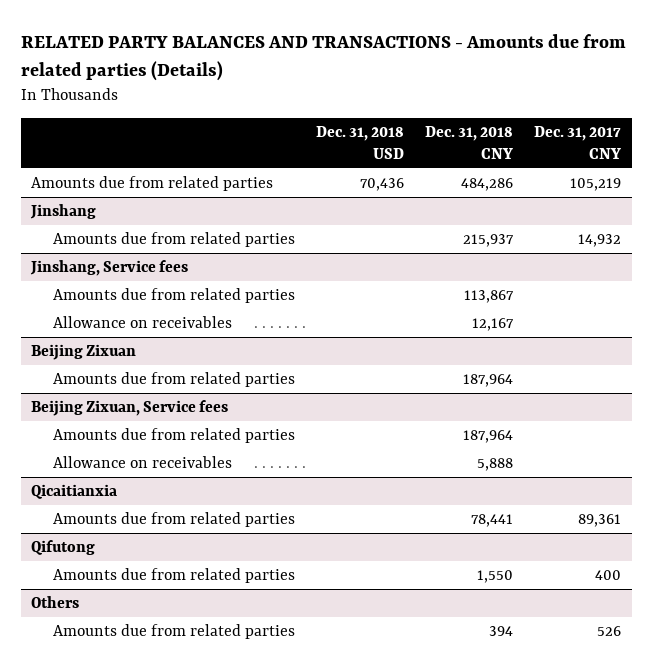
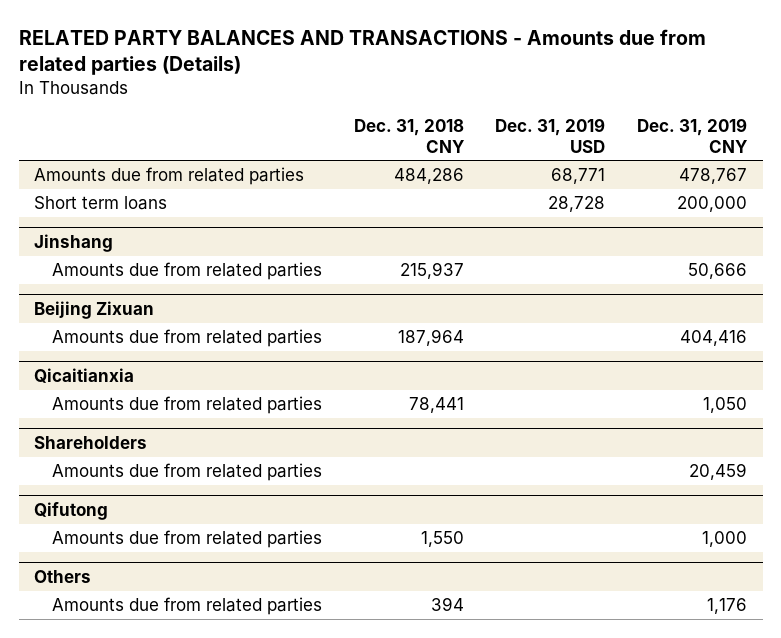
- | Dec. 31, 2018 USD | Dec. 31, 2018 CNY | Dec. 31, 2017 CNY
+ | Dec. 31, 2018 CNY | Dec. 31, 2019 USD | Dec. 31, 2019 CNY
+ Short term loans | | 28,728 | 200,000
- Jinshang, Service fees
- Amounts due from related parties | | 113,867 |
- Allowance on receivables | | 12,167 |
- Beijing Zixuan, Service fees
- Amounts due from related parties | | 187,964 |
- Allowance on receivables | | 5,888 |
+ Shareholders
+ Amounts due from related parties | | | 20,459

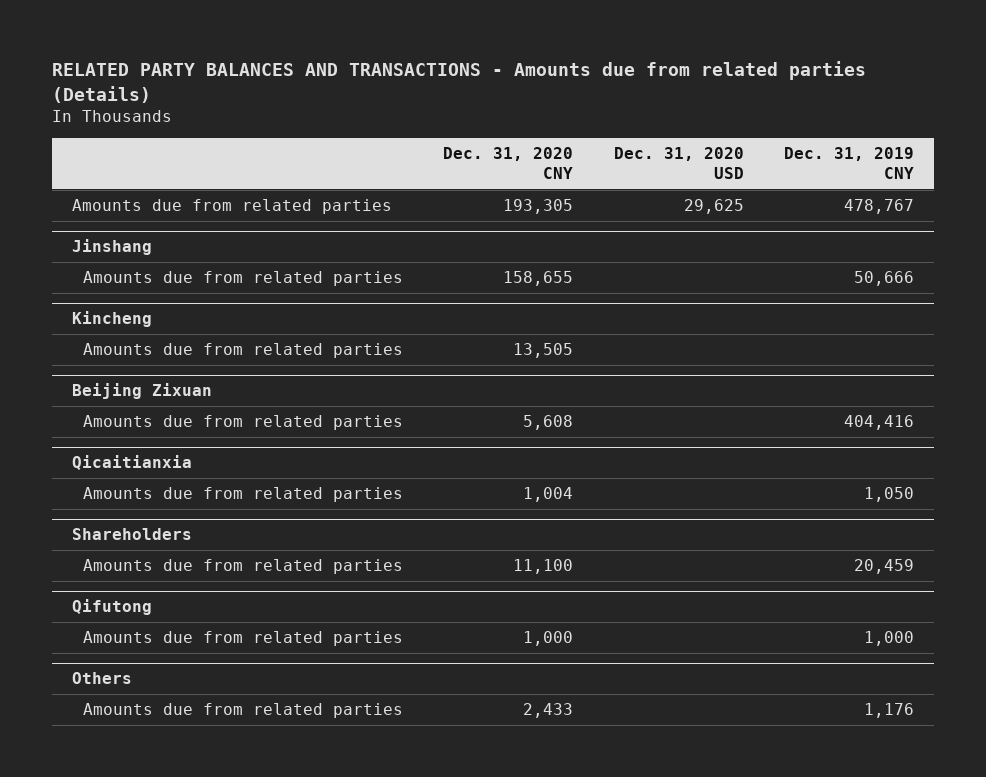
- | Dec. 31, 2018 CNY | Dec. 31, 2019 USD | Dec. 31, 2019 CNY
+ | Dec. 31, 2020 CNY | Dec. 31, 2020 USD | Dec. 31, 2019 CNY
- Short term loans | | 28,728 | 200,000
+ Kincheng
+ Amounts due from related parties | 13,505 | |

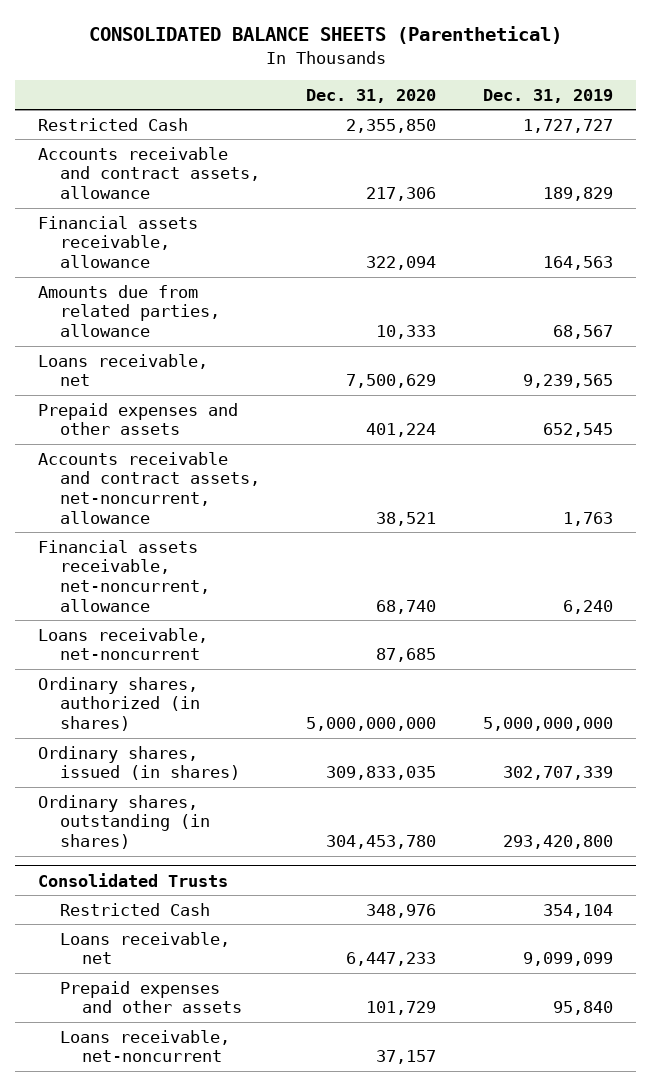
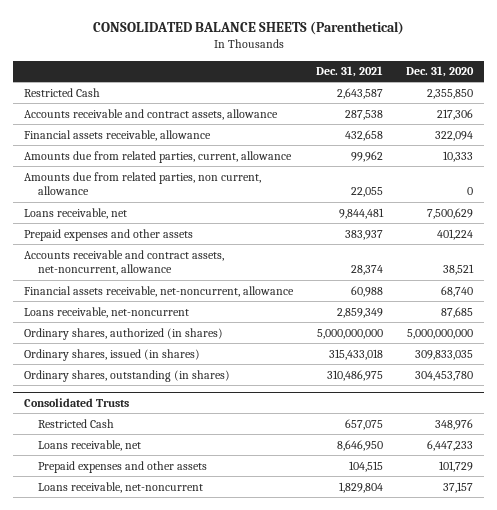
- | Dec. 31, 2020 | Dec. 31, 2019
+ | Dec. 31, 2021 | Dec. 31, 2020
- Amounts due from related parties, allowance | 10,333 | 68,567
+ Amounts due from related parties, current, allowance | 99,962 | 10,333
+ Amounts due from related parties, non current, allowance | 22,055 | 0

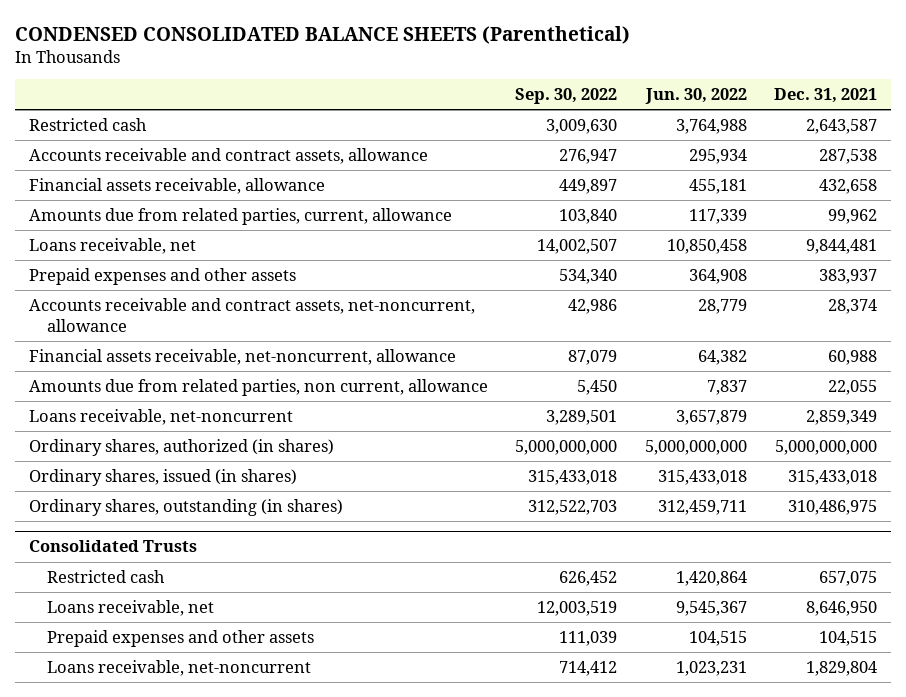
- CONSOLIDATED BALANCE SHEETS (Parenthetical)
+ CONDENSED CONSOLIDATED BALANCE SHEETS (Parenthetical)
- | Dec. 31, 2021 | Dec. 31, 2020
+ | Sep. 30, 2022 | Jun. 30, 2022 | Dec. 31, 2021
- Restricted Cash | 2,643,587 | 2,355,850
+ Restricted cash | 3,009,630 | 3,764,988 | 2,643,587
moved down: Amounts due from related parties, non current, allowance | 5,450 | 7,837 | 22,055
@ Consolidated Trusts
- Restricted Cash | 657,075 | 348,976
+ Restricted cash | 626,452 | 1,420,864 | 657,075

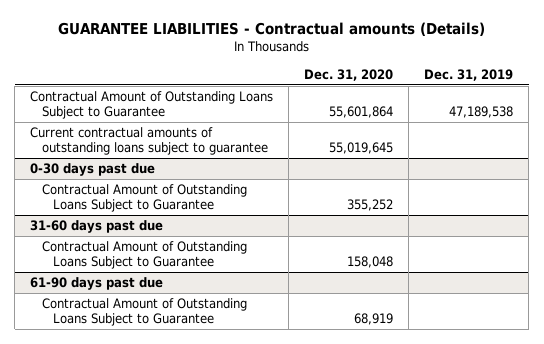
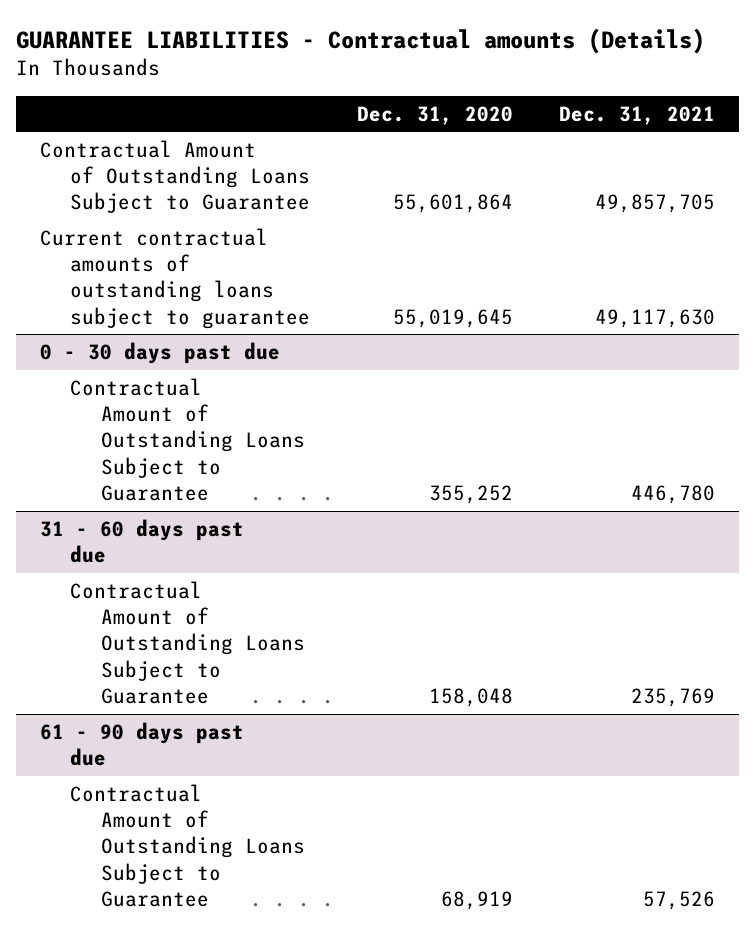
- | Dec. 31, 2020 | Dec. 31, 2019
+ | Dec. 31, 2020 | Dec. 31, 2021
- 0-30 days past due
+ 0 - 30 days past due
- 31-60 days past due
+ 31 - 60 days past due
- 61-90 days past due
+ 61 - 90 days past due

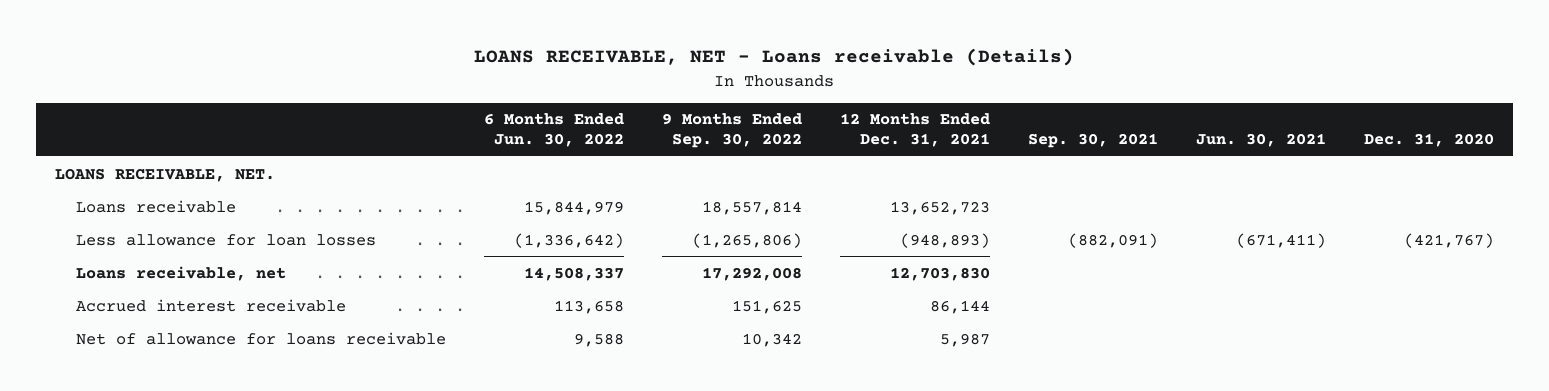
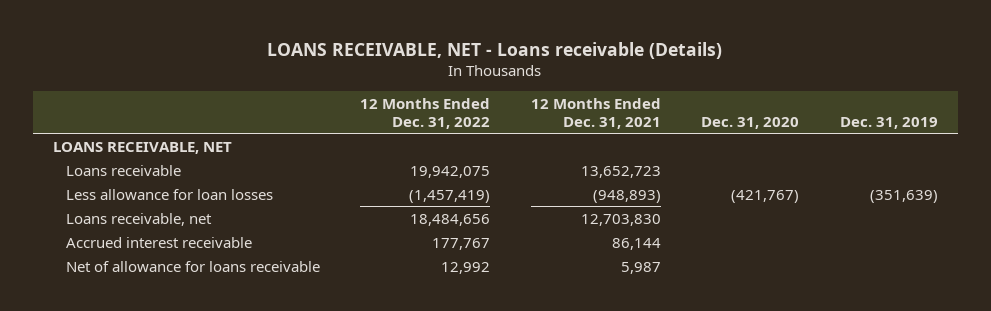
- | 6 Months Ended Jun. 30, 2022 | 9 Months Ended Sep. 30, 2022 | 12 Months Ended Dec. 31, 2021 | Sep. 30, 2021 | Jun. 30, 2021 | Dec. 31, 2020
+ | 12 Months Ended Dec. 31, 2022 | 12 Months Ended Dec. 31, 2021 | Dec. 31, 2020 | Dec. 31, 2019
- LOANS RECEIVABLE, NET.
+ LOANS RECEIVABLE, NET

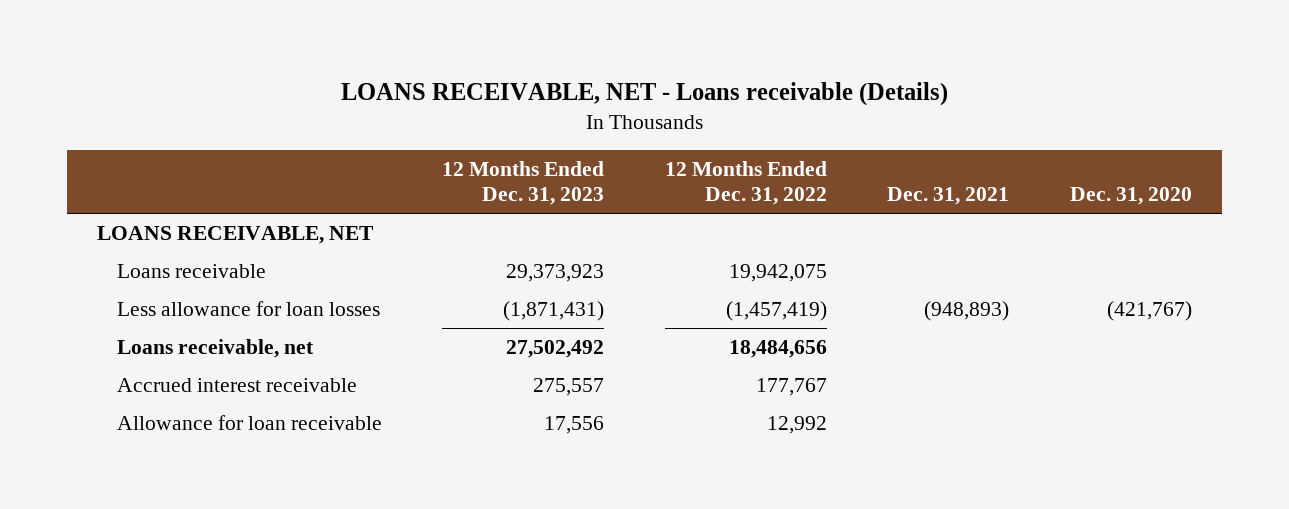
- | 12 Months Ended Dec. 31, 2022 | 12 Months Ended Dec. 31, 2021 | Dec. 31, 2020 | Dec. 31, 2019
+ | 12 Months Ended Dec. 31, 2023 | 12 Months Ended Dec. 31, 2022 | Dec. 31, 2021 | Dec. 31, 2020
- Net of allowance for loans receivable | 12,992 | 5,987 | |
+ Allowance for loan receivable | 17,556 | 12,992 | |

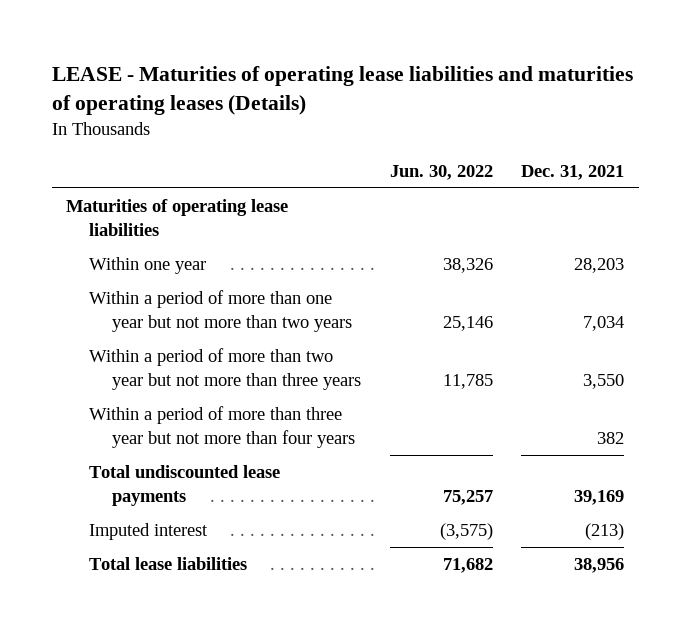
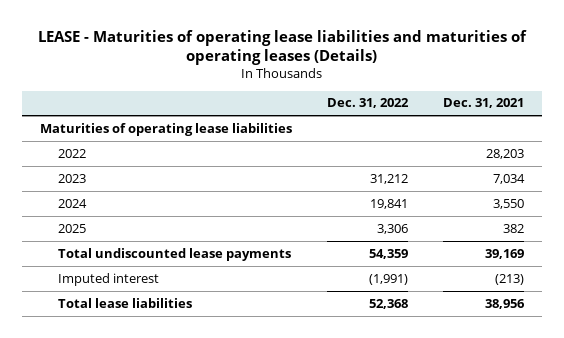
- | Jun. 30, 2022 | Dec. 31, 2021
+ | Dec. 31, 2022 | Dec. 31, 2021
- Within one year | 38,326 | 28,203
- Within a period of more than one year but not more than two years | 25,146 | 7,034
- Within a period of more than two year but not more than three years | 11,785 | 3,550
- Within a period of more than three year but not more than four years | | 382
+ 2022 | | 28,203
+ 2023 | 31,212 | 7,034
+ 2024 | 19,841 | 3,550
+ 2025 | 3,306 | 382

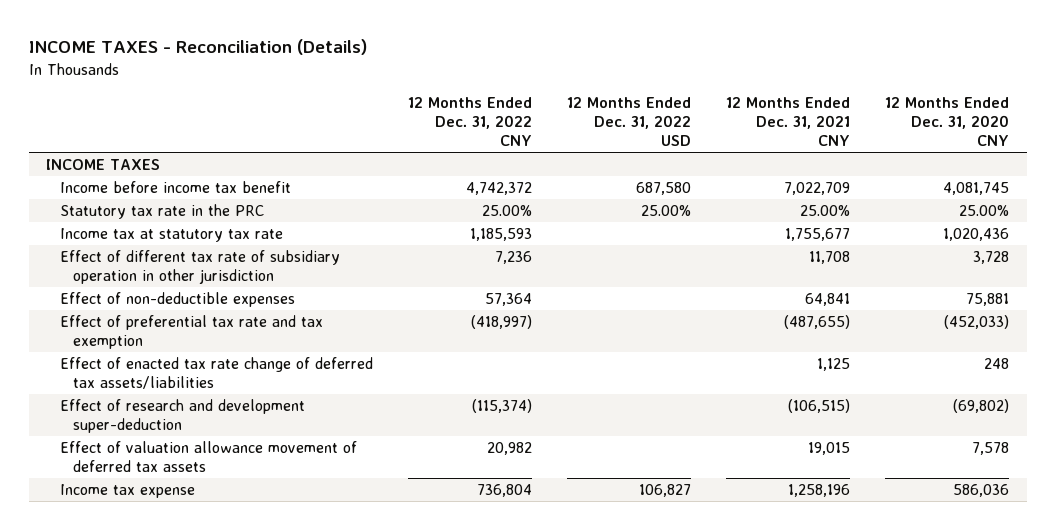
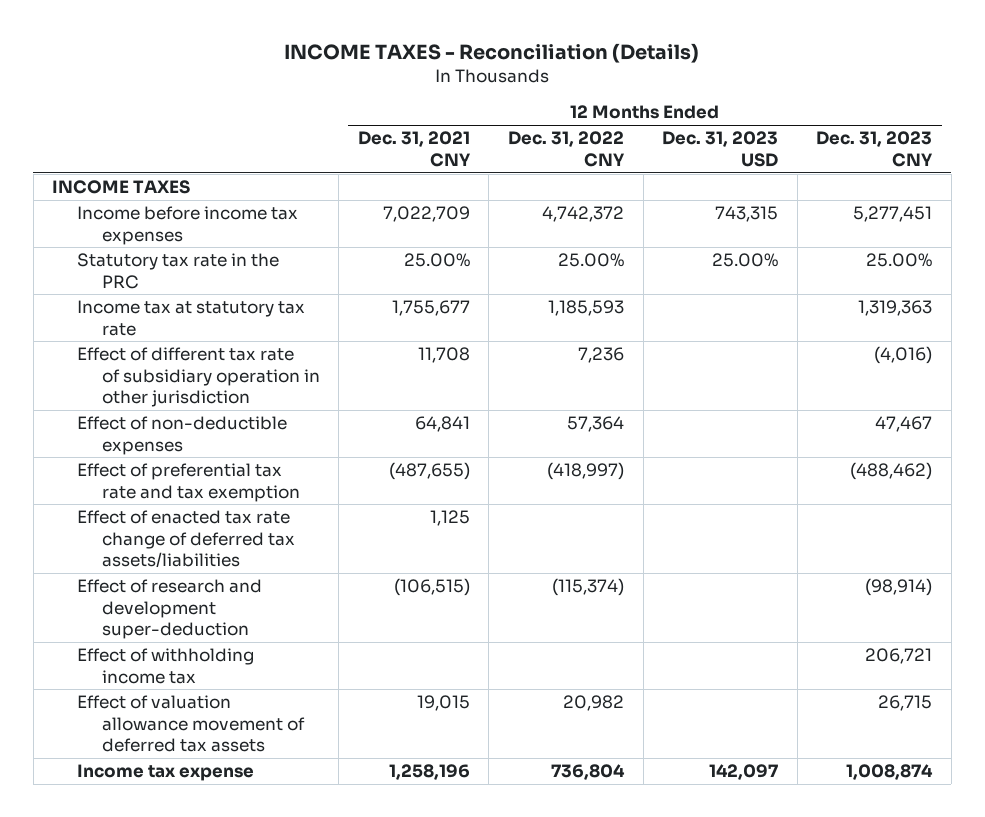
- | 12 Months Ended Dec. 31, 2022 CNY | 12 Months Ended Dec. 31, 2022 USD | 12 Months Ended Dec. 31, 2021 CNY | 12 Months Ended Dec. 31, 2020 CNY
+ | 12 Months Ended Dec. 31, 2021 CNY | 12 Months Ended Dec. 31, 2022 CNY | 12 Months Ended Dec. 31, 2023 USD | 12 Months Ended Dec. 31, 2023 CNY
- Income before income tax benefit | 4,742,372 | 687,580 | 7,022,709 | 4,081,745
+ Income before income tax expenses | 7,022,709 | 4,742,372 | 743,315 | 5,277,451
+ Effect of withholding income tax | | | | 206,721

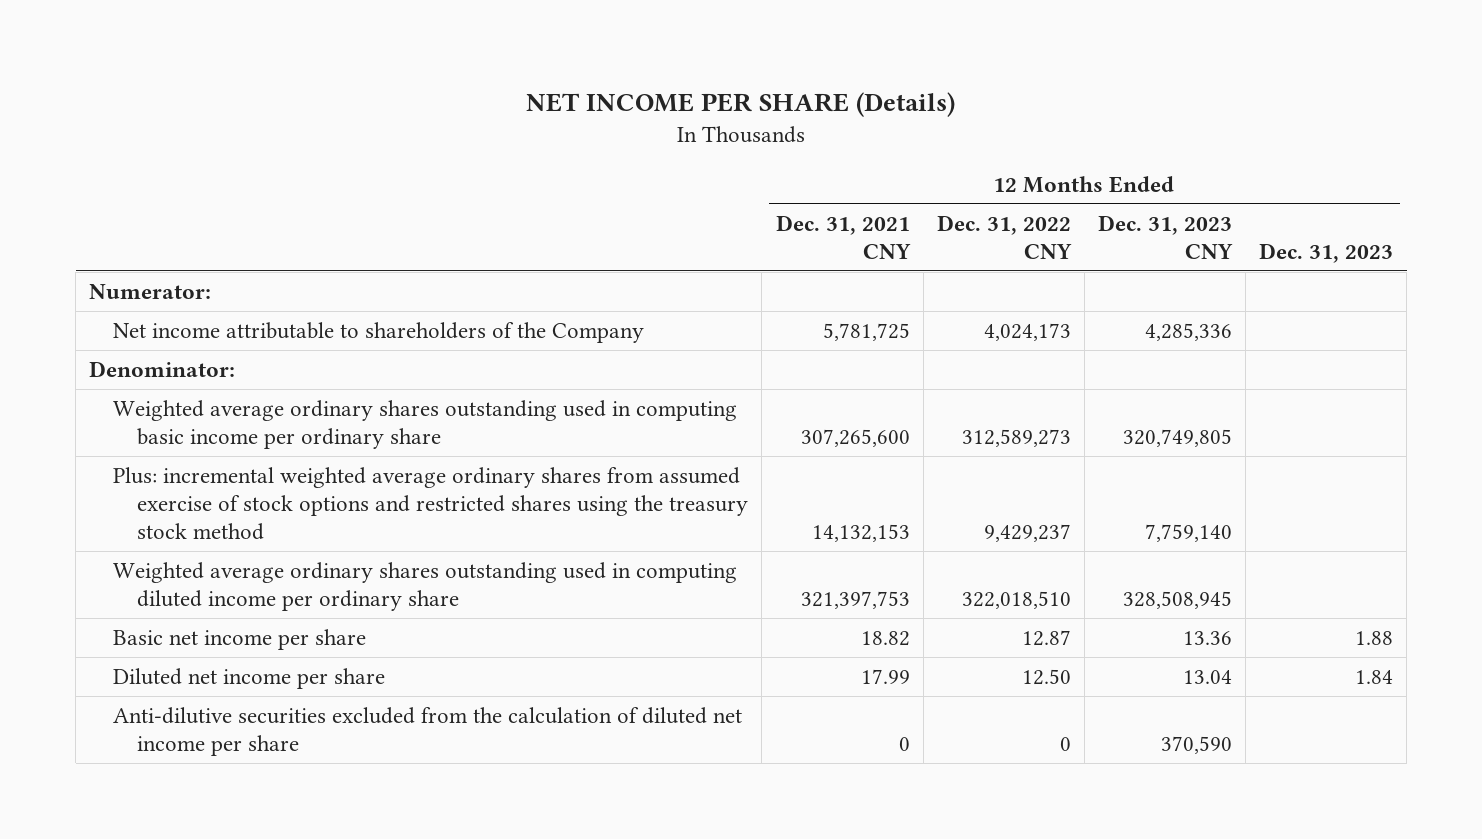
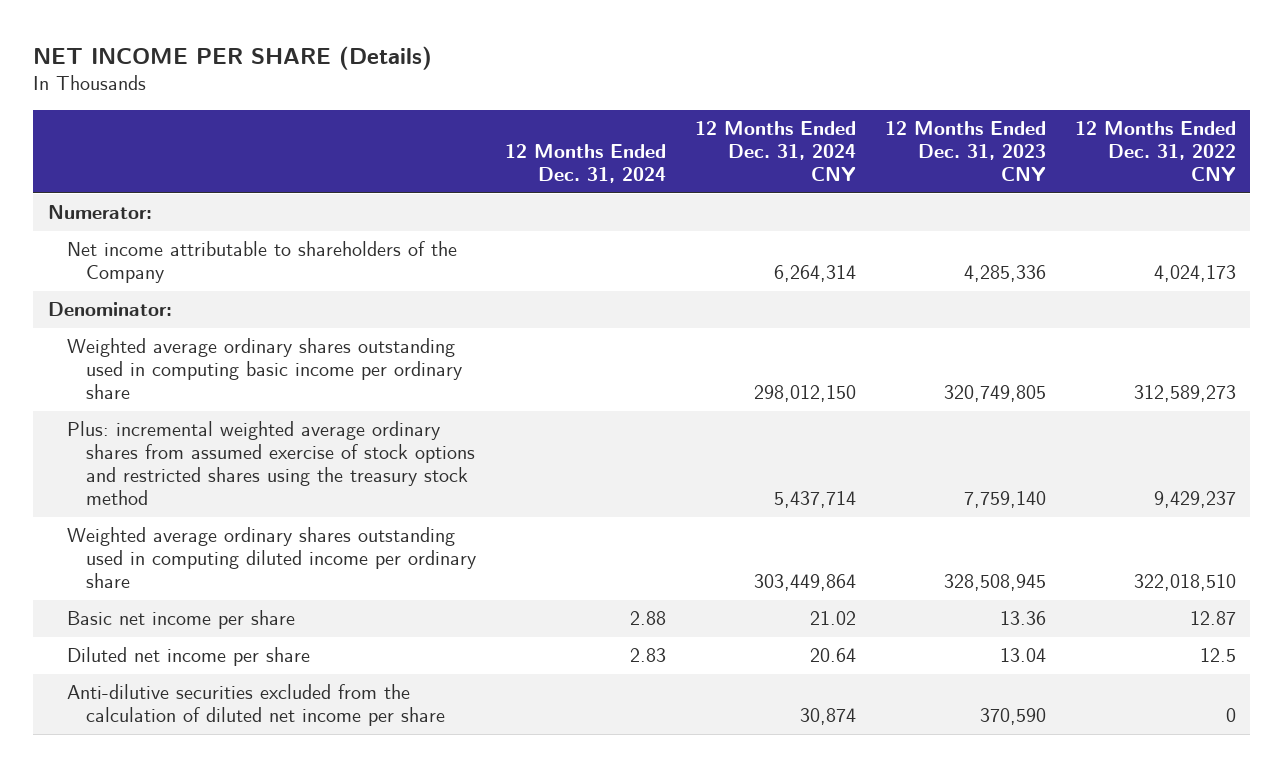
- | 12 Months Ended Dec. 31, 2021 CNY | 12 Months Ended Dec. 31, 2022 CNY | 12 Months Ended Dec. 31, 2023 CNY | 12 Months Ended Dec. 31, 2023
+ | 12 Months Ended Dec. 31, 2024 | 12 Months Ended Dec. 31, 2024 CNY | 12 Months Ended Dec. 31, 2023 CNY | 12 Months Ended Dec. 31, 2022 CNY
- Diluted net income per share | 17.99 | 12.50 | 13.04 | 1.84
+ Diluted net income per share | 2.83 | 20.64 | 13.04 | 12.5

